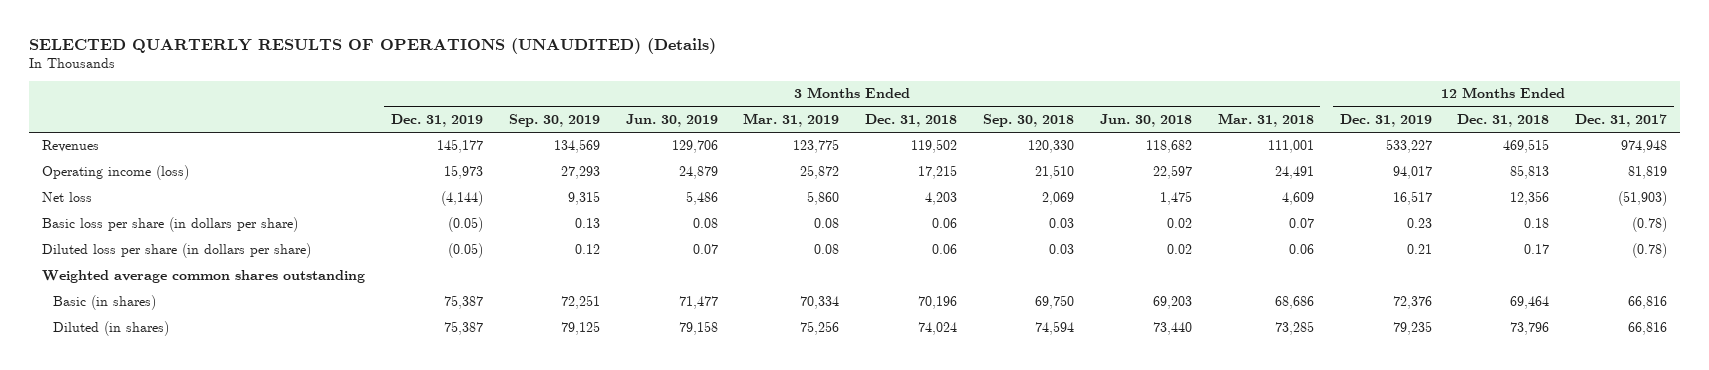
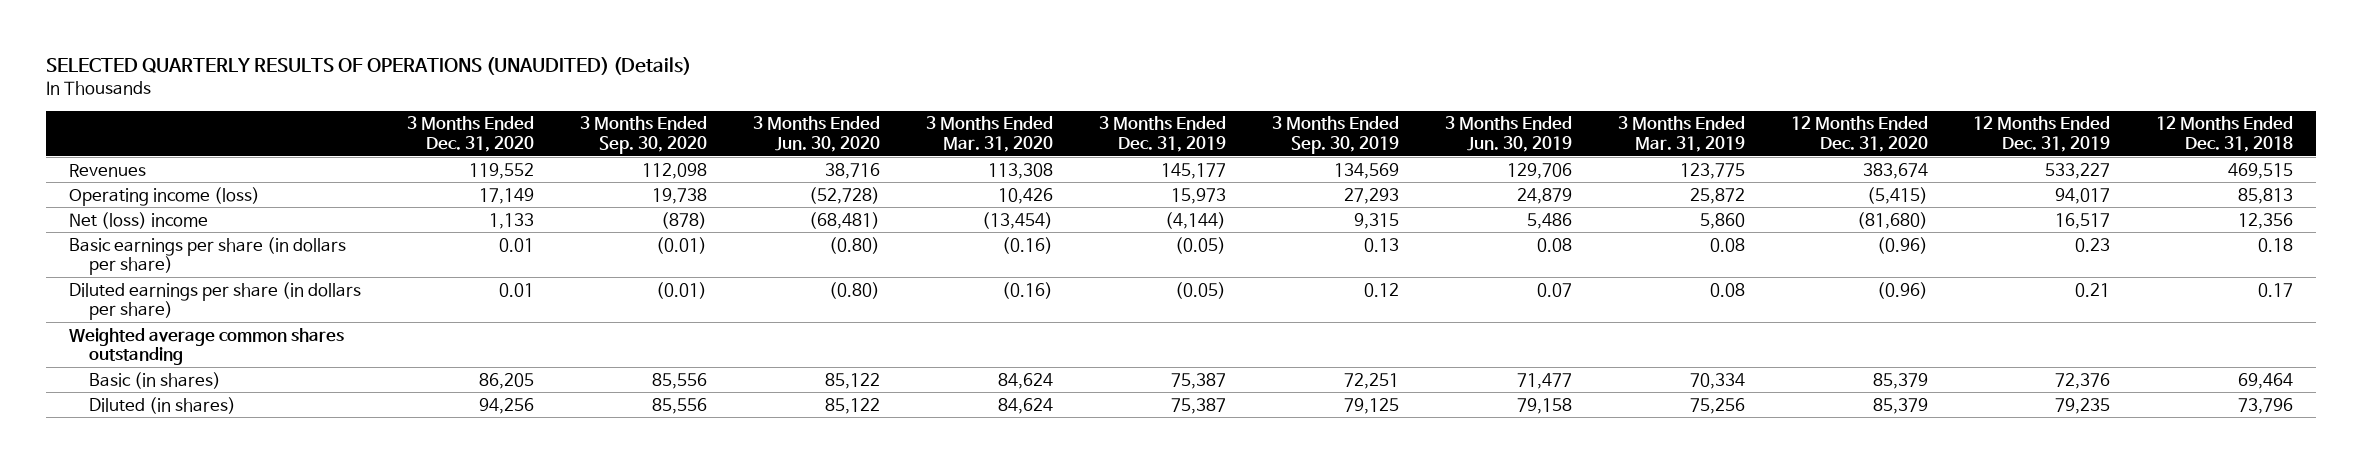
- | 3 Months Ended Dec. 31, 2019 | 3 Months Ended Sep. 30, 2019 | 3 Months Ended Jun. 30, 2019 | 3 Months Ended Mar. 31, 2019 | 3 Months Ended Dec. 31, 2018 | 3 Months Ended Sep. 30, 2018 | 3 Months Ended Jun. 30, 2018 | 3 Months Ended Mar. 31, 2018 | 12 Months Ended Dec. 31, 2019 | 12 Months Ended Dec. 31, 2018 | 12 Months Ended Dec. 31, 2017
+ | 3 Months Ended Dec. 31, 2020 | 3 Months Ended Sep. 30, 2020 | 3 Months Ended Jun. 30, 2020 | 3 Months Ended Mar. 31, 2020 | 3 Months Ended Dec. 31, 2019 | 3 Months Ended Sep. 30, 2019 | 3 Months Ended Jun. 30, 2019 | 3 Months Ended Mar. 31, 2019 | 12 Months Ended Dec. 31, 2020 | 12 Months Ended Dec. 31, 2019 | 12 Months Ended Dec. 31, 2018
- Net loss | (4,144) | 9,315 | 5,486 | 5,860 | 4,203 | 2,069 | 1,475 | 4,609 | 16,517 | 12,356 | (51,903)
- Basic loss per share (in dollars per share) | (0.05) | 0.13 | 0.08 | 0.08 | 0.06 | 0.03 | 0.02 | 0.07 | 0.23 | 0.18 | (0.78)
- Diluted loss per share (in dollars per share) | (0.05) | 0.12 | 0.07 | 0.08 | 0.06 | 0.03 | 0.02 | 0.06 | 0.21 | 0.17 | (0.78)
+ Net (loss) income | 1,133 | (878) | (68,481) | (13,454) | (4,144) | 9,315 | 5,486 | 5,860 | (81,680) | 16,517 | 12,356
+ Basic earnings per share (in dollars per share) | 0.01 | (0.01) | (0.80) | (0.16) | (0.05) | 0.13 | 0.08 | 0.08 | (0.96) | 0.23 | 0.18
+ Diluted earnings per share (in dollars per share) | 0.01 | (0.01) | (0.80) | (0.16) | (0.05) | 0.12 | 0.07 | 0.08 | (0.96) | 0.21 | 0.17

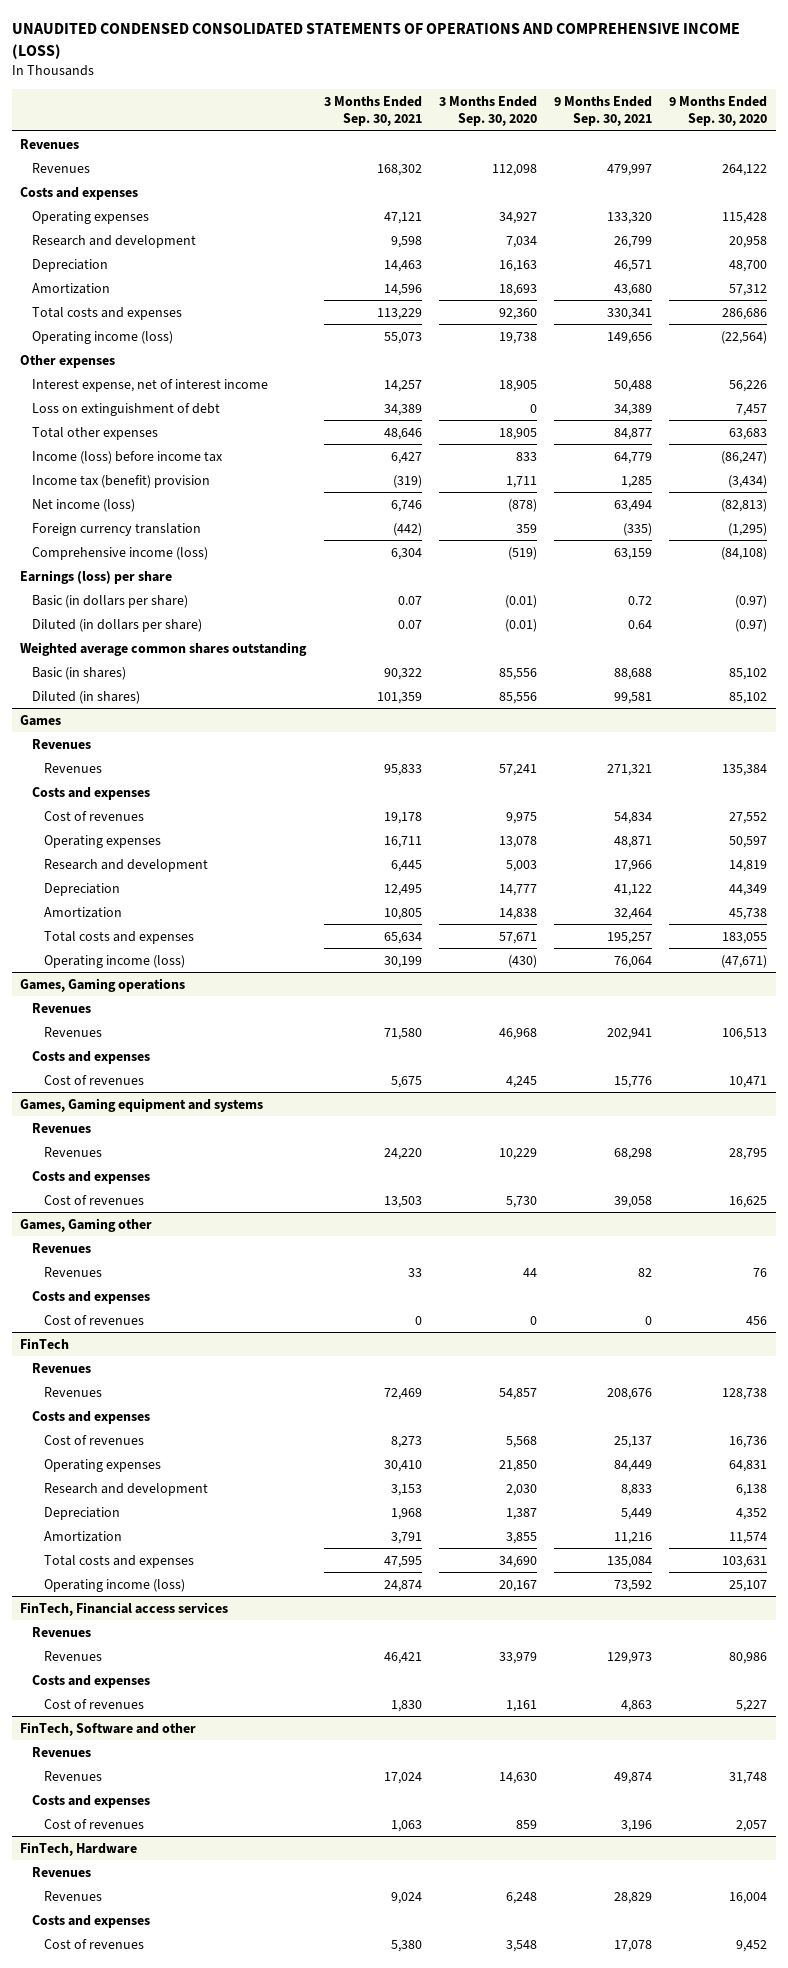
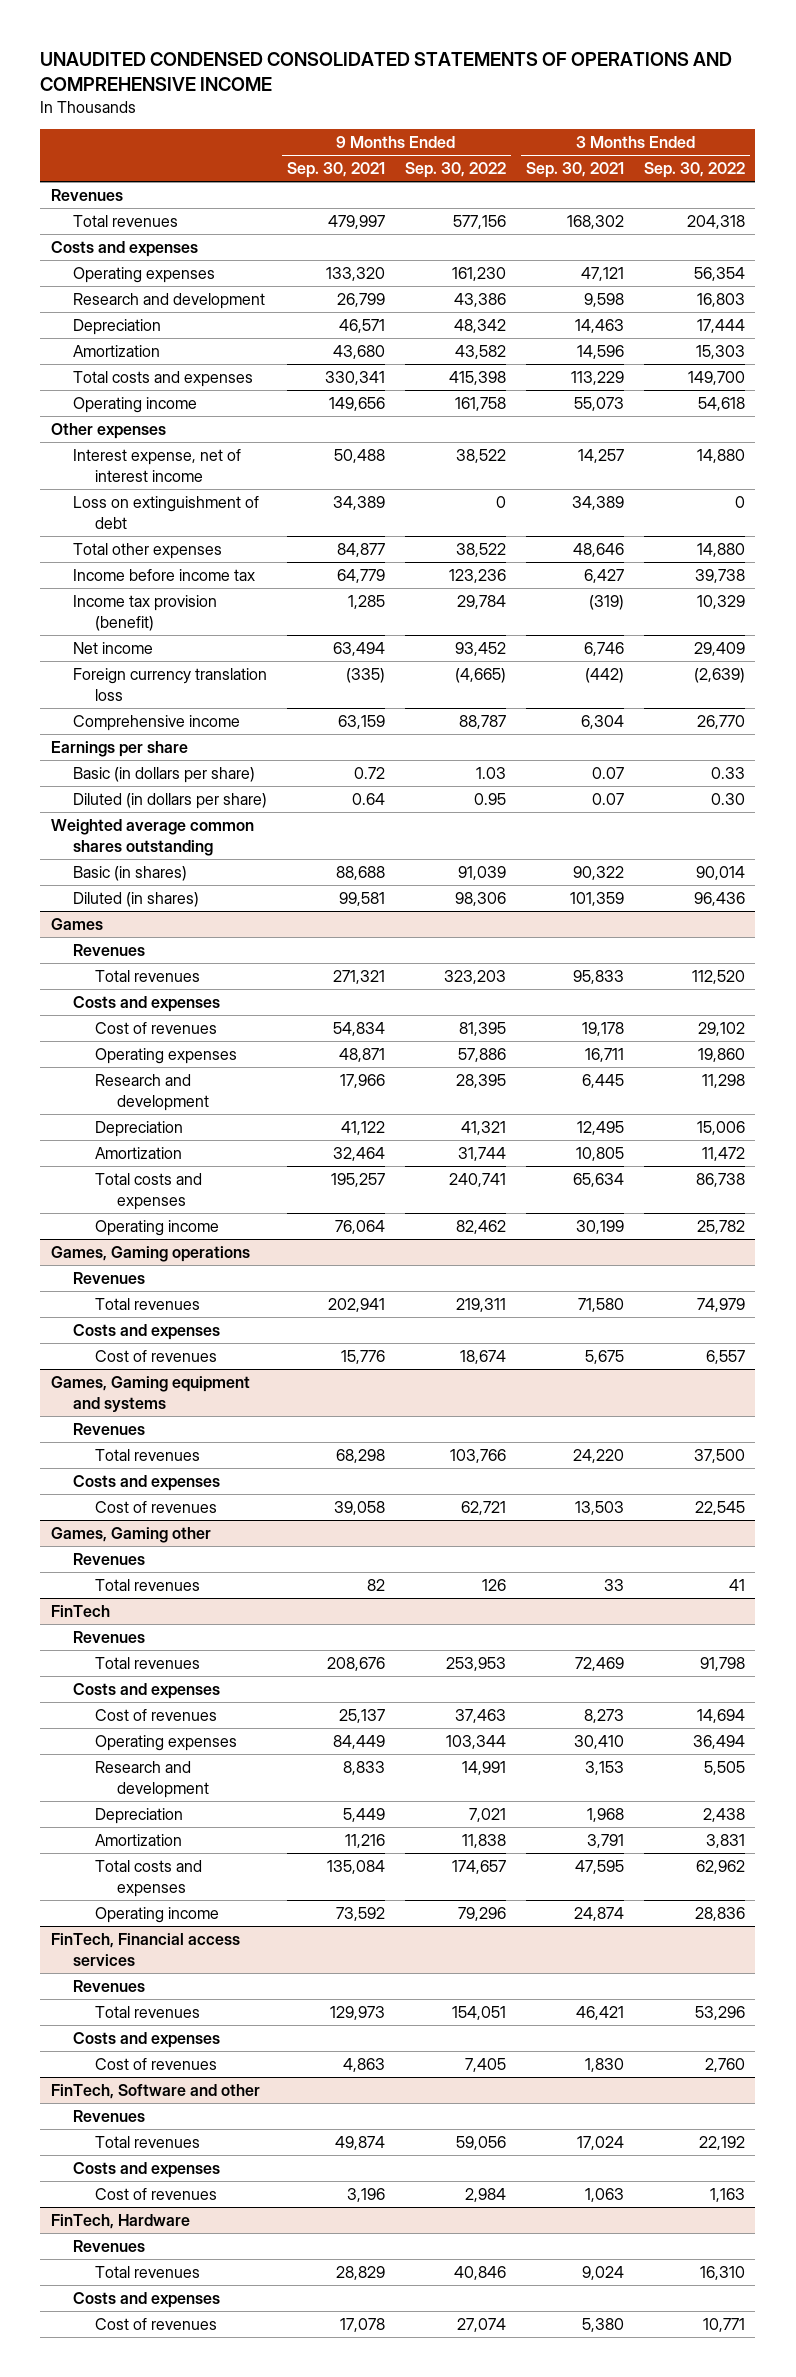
- UNAUDITED CONDENSED CONSOLIDATED STATEMENTS OF OPERATIONS AND COMPREHENSIVE INCOME (LOSS)
+ UNAUDITED CONDENSED CONSOLIDATED STATEMENTS OF OPERATIONS AND COMPREHENSIVE INCOME
- | 3 Months Ended Sep. 30, 2021 | 3 Months Ended Sep. 30, 2020 | 9 Months Ended Sep. 30, 2021 | 9 Months Ended Sep. 30, 2020
+ | 9 Months Ended Sep. 30, 2021 | 9 Months Ended Sep. 30, 2022 | 3 Months Ended Sep. 30, 2021 | 3 Months Ended Sep. 30, 2022
- Revenues | 168,302 | 112,098 | 479,997 | 264,122
+ Total revenues | 479,997 | 577,156 | 168,302 | 204,318
- Operating income (loss) | 55,073 | 19,738 | 149,656 | (22,564)
+ Operating income | 149,656 | 161,758 | 55,073 | 54,618
- Income (loss) before income tax | 6,427 | 833 | 64,779 | (86,247)
- Income tax (benefit) provision | (319) | 1,711 | 1,285 | (3,434)
- Net income (loss) | 6,746 | (878) | 63,494 | (82,813)
- Foreign currency translation | (442) | 359 | (335) | (1,295)
- Comprehensive income (loss) | 6,304 | (519) | 63,159 | (84,108)
- Earnings (loss) per share
+ Income before income tax | 64,779 | 123,236 | 6,427 | 39,738
+ Income tax provision (benefit) | 1,285 | 29,784 | (319) | 10,329
+ Net income | 63,494 | 93,452 | 6,746 | 29,409
+ Foreign currency translation loss | (335) | (4,665) | (442) | (2,639)
+ Comprehensive income | 63,159 | 88,787 | 6,304 | 26,770
+ Earnings per share
@ Games
- Revenues | 95,833 | 57,241 | 271,321 | 135,384
+ Total revenues | 271,321 | 323,203 | 95,833 | 112,520
- Operating income (loss) | 30,199 | (430) | 76,064 | (47,671)
+ Operating income | 76,064 | 82,462 | 30,199 | 25,782
@ Games, Gaming operations
- Revenues | 71,580 | 46,968 | 202,941 | 106,513
+ Total revenues | 202,941 | 219,311 | 71,580 | 74,979
@ Games, Gaming equipment and systems
- Revenues | 24,220 | 10,229 | 68,298 | 28,795
+ Total revenues | 68,298 | 103,766 | 24,220 | 37,500
@ Games, Gaming other
- Revenues | 33 | 44 | 82 | 76
- Costs and expenses
- Cost of revenues | 0 | 0 | 0 | 456
+ Total revenues | 82 | 126 | 33 | 41
@ FinTech
- Revenues | 72,469 | 54,857 | 208,676 | 128,738
+ Total revenues | 208,676 | 253,953 | 72,469 | 91,798
- Operating income (loss) | 24,874 | 20,167 | 73,592 | 25,107
+ Operating income | 73,592 | 79,296 | 24,874 | 28,836
@ FinTech, Financial access services
- Revenues | 46,421 | 33,979 | 129,973 | 80,986
+ Total revenues | 129,973 | 154,051 | 46,421 | 53,296
@ FinTech, Software and other
- Revenues | 17,024 | 14,630 | 49,874 | 31,748
+ Total revenues | 49,874 | 59,056 | 17,024 | 22,192
@ FinTech, Hardware
- Revenues | 9,024 | 6,248 | 28,829 | 16,004
+ Total revenues | 28,829 | 40,846 | 9,024 | 16,310

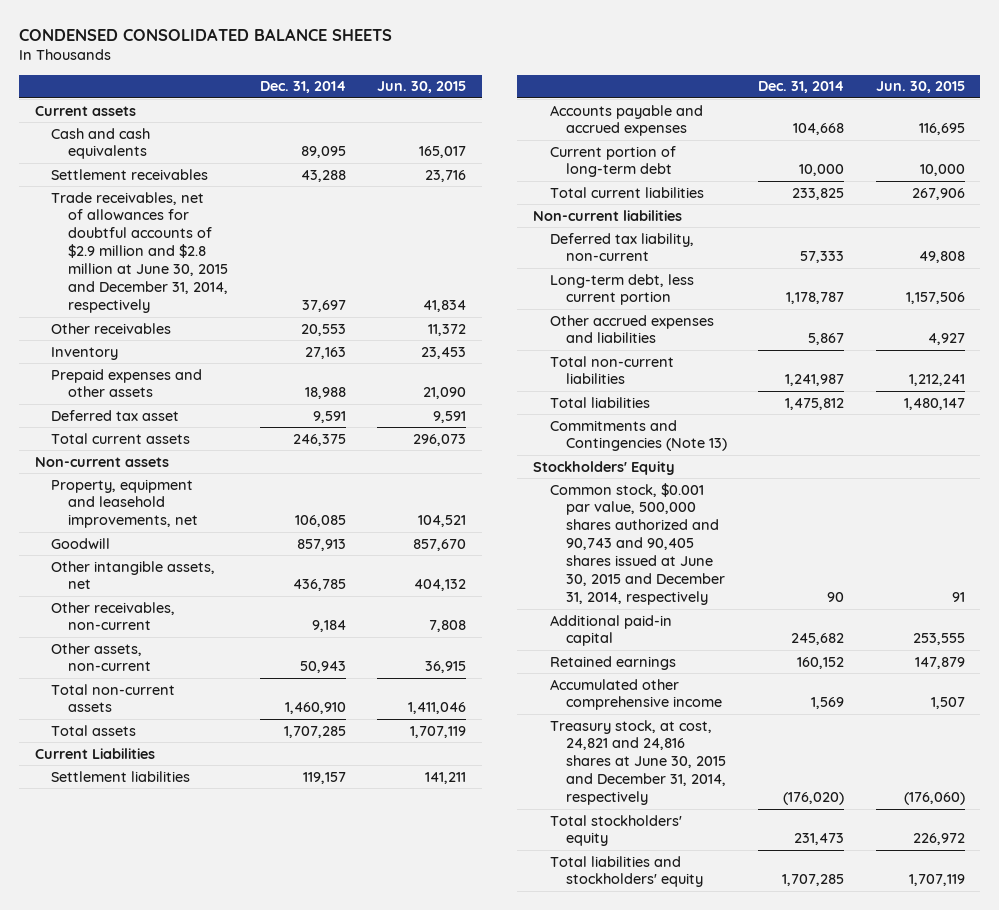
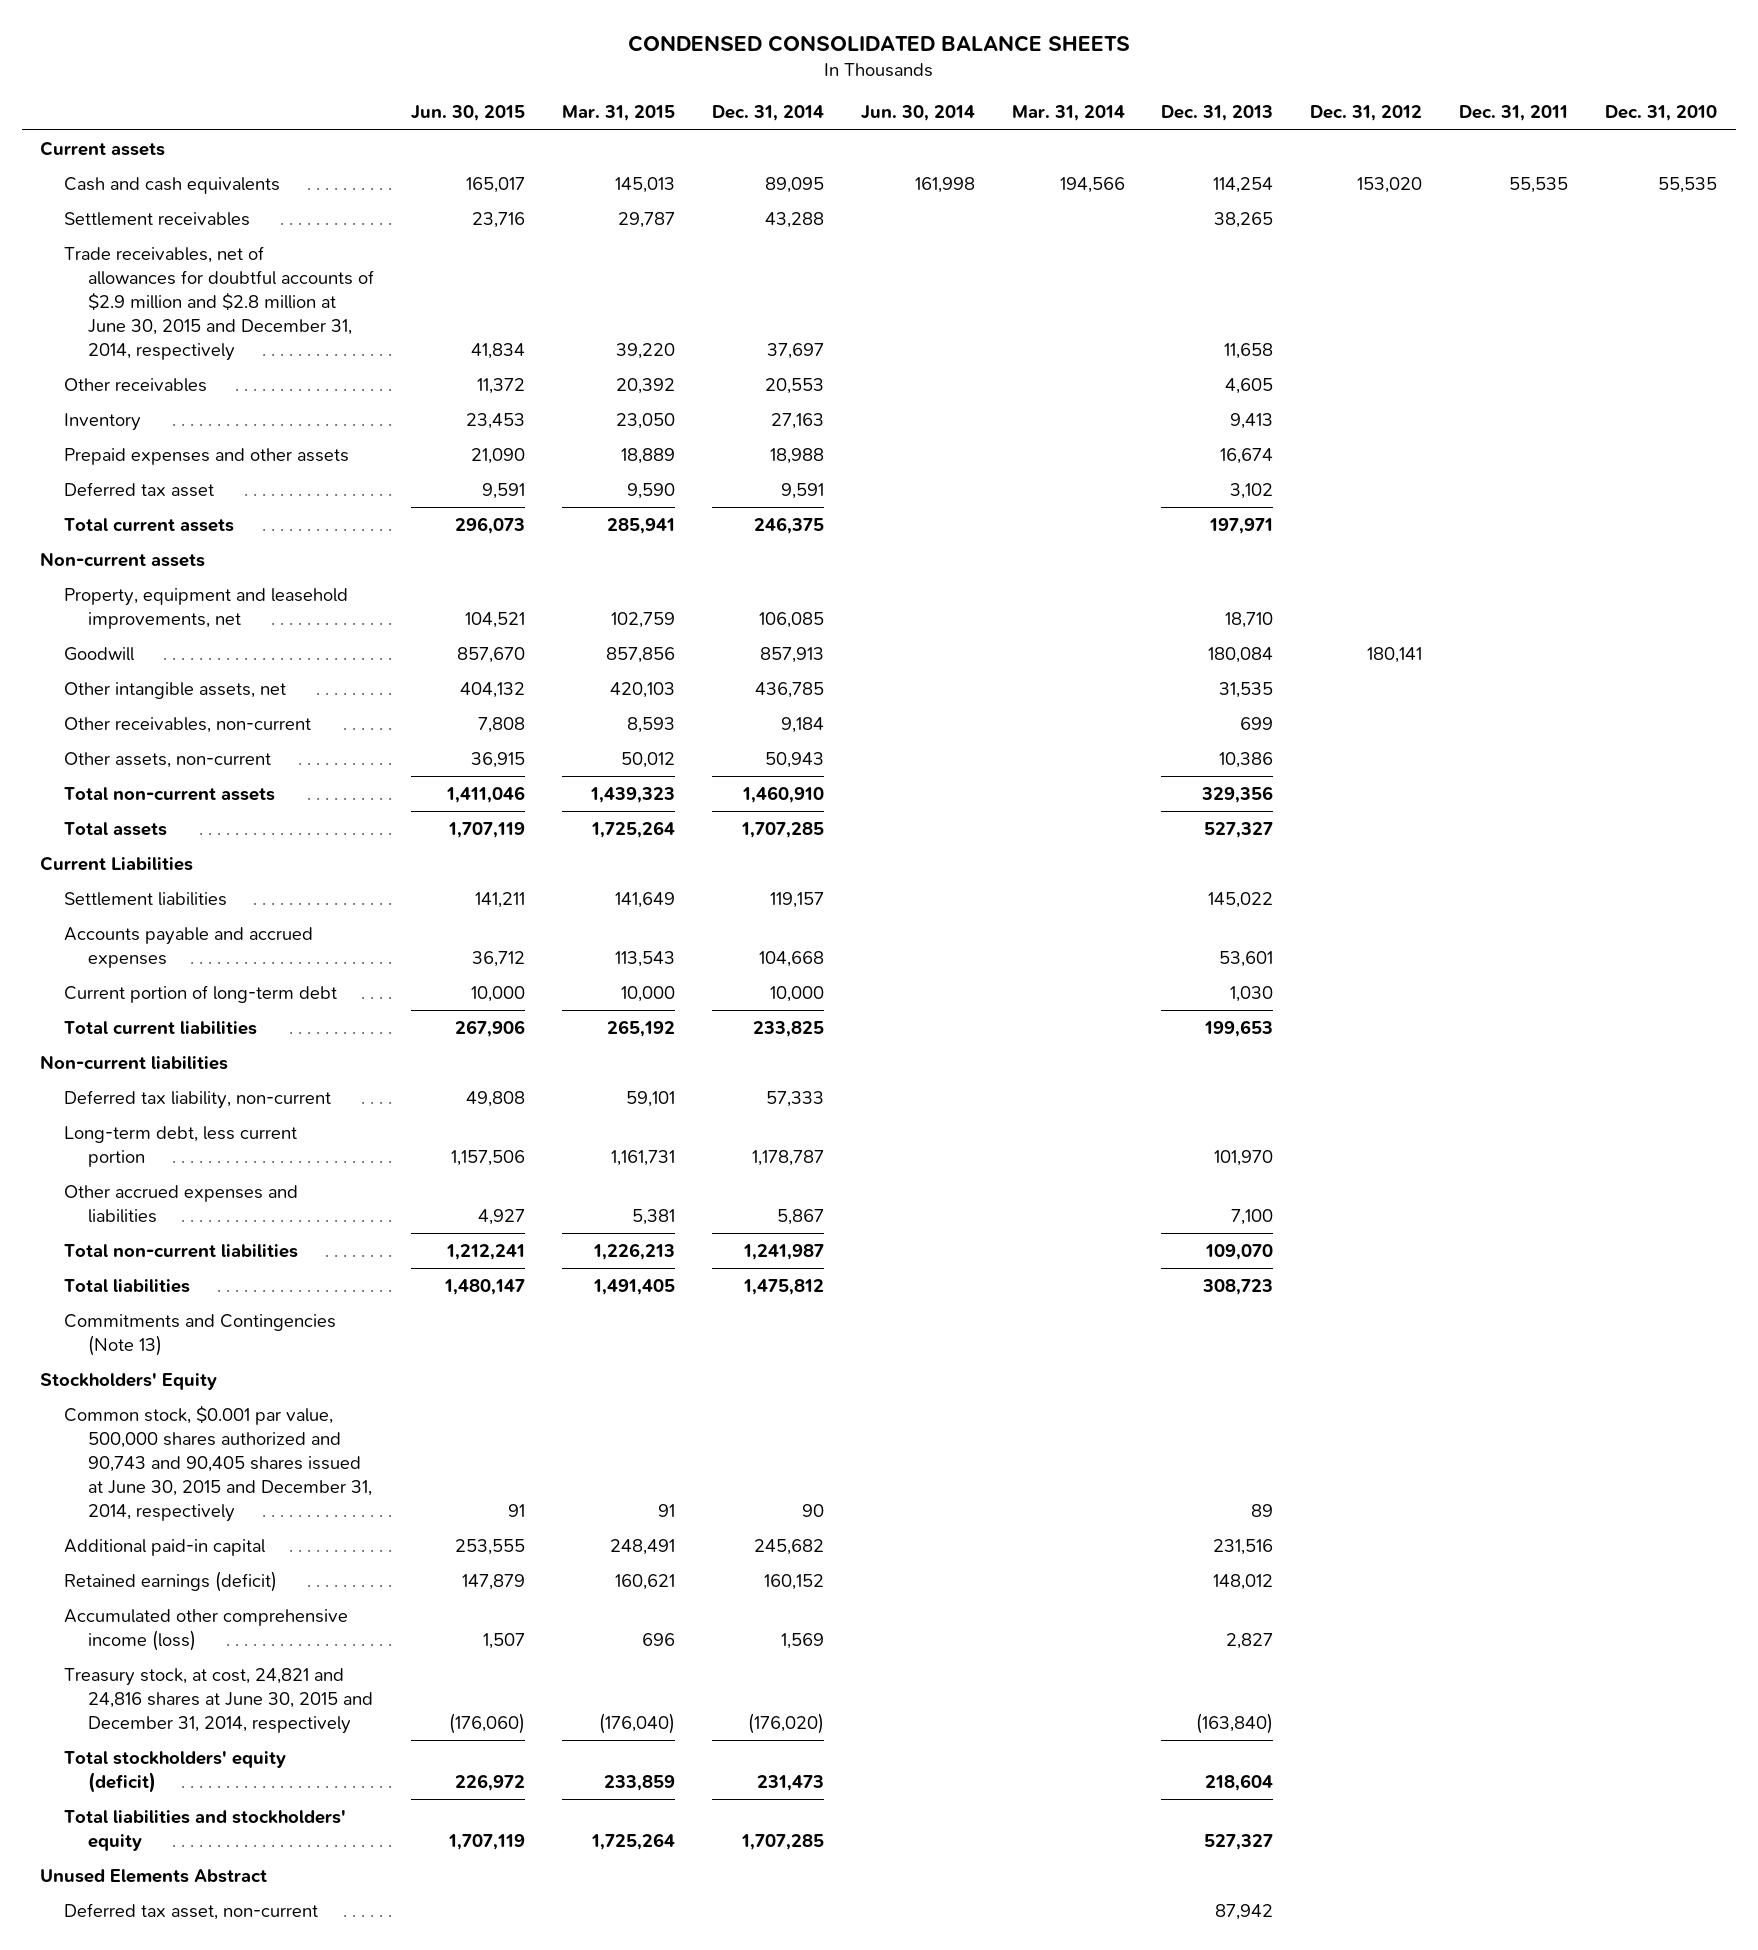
- | Dec. 31, 2014 | Jun. 30, 2015
+ | Jun. 30, 2015 | Mar. 31, 2015 | Dec. 31, 2014 | Jun. 30, 2014 | Mar. 31, 2014 | Dec. 31, 2013 | Dec. 31, 2012 | Dec. 31, 2011 | Dec. 31, 2010
- Accounts payable and accrued expenses | 104,668 | 116,695
+ Accounts payable and accrued expenses | 36,712 | 113,543 | 104,668 | | | 53,601 | | |
- Retained earnings | 160,152 | 147,879
- Accumulated other comprehensive income | 1,569 | 1,507
+ Retained earnings (deficit) | 147,879 | 160,621 | 160,152 | | | 148,012 | | |
+ Accumulated other comprehensive income (loss) | 1,507 | 696 | 1,569 | | | 2,827 | | |
- Total stockholders' equity | 231,473 | 226,972
+ Total stockholders' equity (deficit) | 226,972 | 233,859 | 231,473 | | | 218,604 | | |
+ Unused Elements Abstract
+ Deferred tax asset, non-current | | | | | | 87,942 | | |

